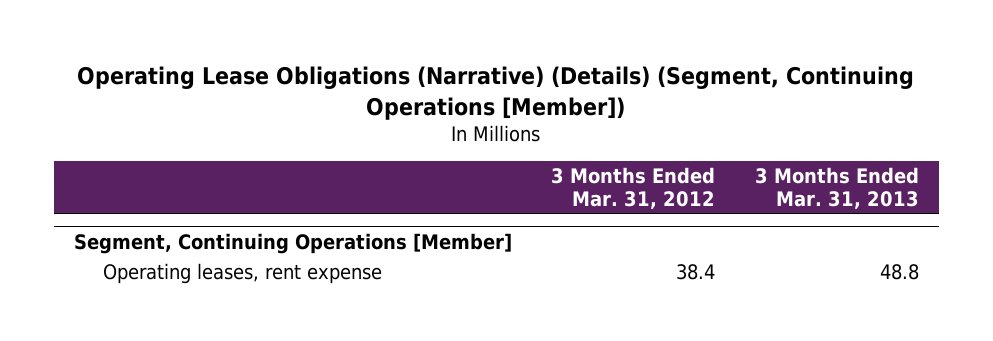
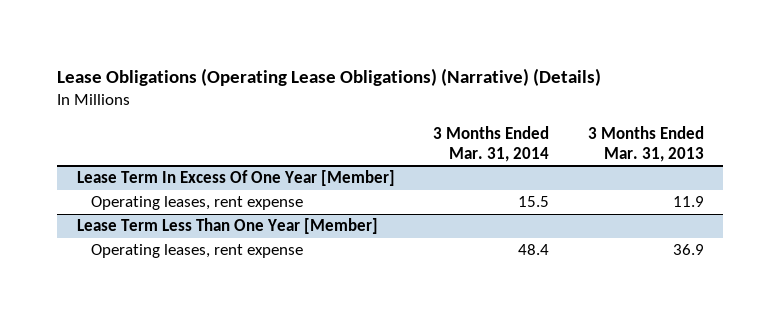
- Operating Lease Obligations (Narrative) (Details) (Segment, Continuing Operations [Member])
+ Lease Obligations (Operating Lease Obligations) (Narrative) (Details)
- | 3 Months Ended Mar. 31, 2012 | 3 Months Ended Mar. 31, 2013
+ | 3 Months Ended Mar. 31, 2014 | 3 Months Ended Mar. 31, 2013
- Segment, Continuing Operations [Member]
- Operating leases, rent expense | 38.4 | 48.8
+ Lease Term In Excess Of One Year [Member]
+ Operating leases, rent expense | 15.5 | 11.9
+ Lease Term Less Than One Year [Member]
+ Operating leases, rent expense | 48.4 | 36.9

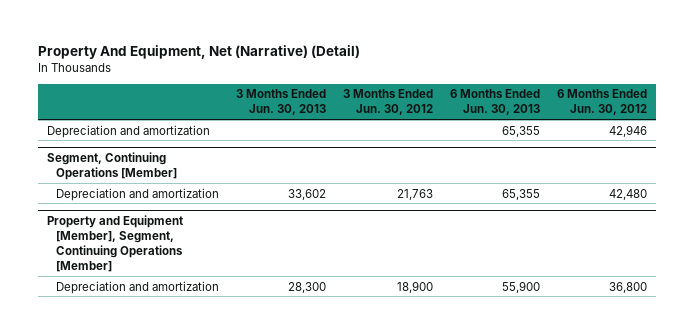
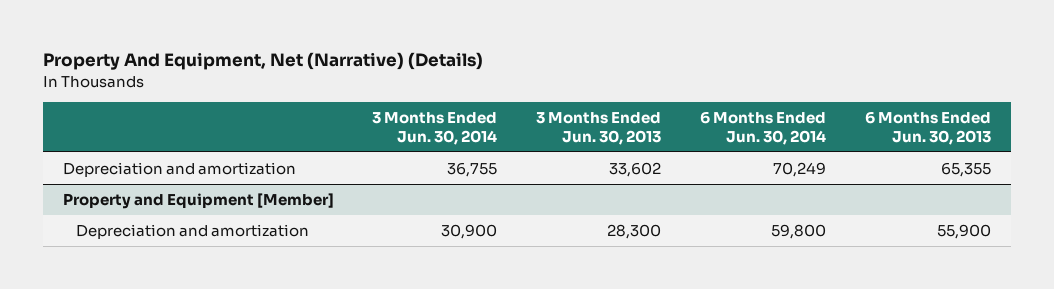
- Property And Equipment, Net (Narrative) (Detail)
+ Property And Equipment, Net (Narrative) (Details)
- | 3 Months Ended Jun. 30, 2013 | 3 Months Ended Jun. 30, 2012 | 6 Months Ended Jun. 30, 2013 | 6 Months Ended Jun. 30, 2012
+ | 3 Months Ended Jun. 30, 2014 | 3 Months Ended Jun. 30, 2013 | 6 Months Ended Jun. 30, 2014 | 6 Months Ended Jun. 30, 2013
- Depreciation and amortization | | | 65,355 | 42,946
- Segment, Continuing Operations [Member]
- Property and Equipment [Member], Segment, Continuing Operations [Member]
+ Property and Equipment [Member]

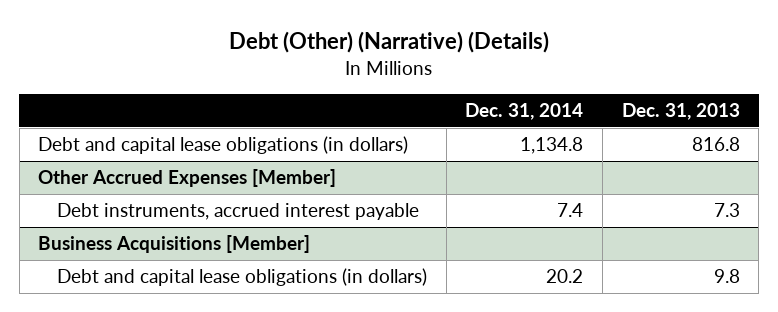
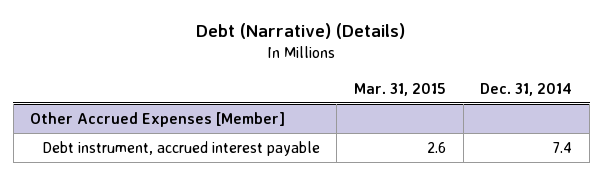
- Debt (Other) (Narrative) (Details)
+ Debt (Narrative) (Details)
- | Dec. 31, 2014 | Dec. 31, 2013
+ | Mar. 31, 2015 | Dec. 31, 2014
- Debt and capital lease obligations (in dollars) | 1,134.8 | 816.8
@ Other Accrued Expenses [Member]
- Debt instruments, accrued interest payable | 7.4 | 7.3
- Business Acquisitions [Member]
- Debt and capital lease obligations (in dollars) | 20.2 | 9.8
@ Other Accrued Expenses [Member]
+ Debt instrument, accrued interest payable | 2.6 | 7.4

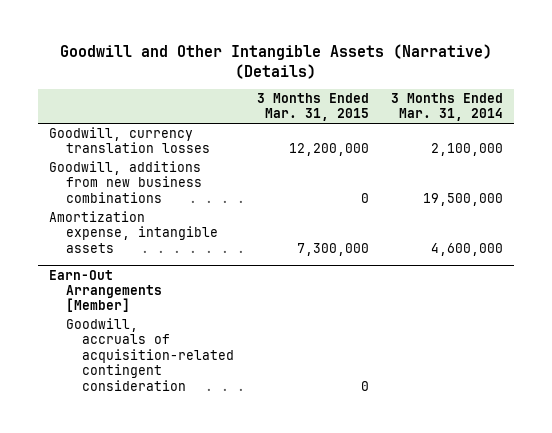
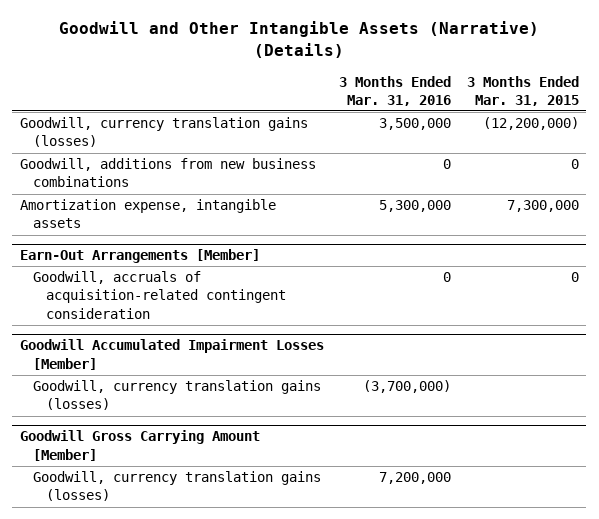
- | 3 Months Ended Mar. 31, 2015 | 3 Months Ended Mar. 31, 2014
+ | 3 Months Ended Mar. 31, 2016 | 3 Months Ended Mar. 31, 2015
- Goodwill, currency translation losses | 12,200,000 | 2,100,000
+ Goodwill, currency translation gains (losses) | 3,500,000 | (12,200,000)
+ Goodwill Accumulated Impairment Losses [Member]
+ Goodwill, currency translation gains (losses) | (3,700,000) |
+ Goodwill Gross Carrying Amount [Member]
+ Goodwill, currency translation gains (losses) | 7,200,000 |

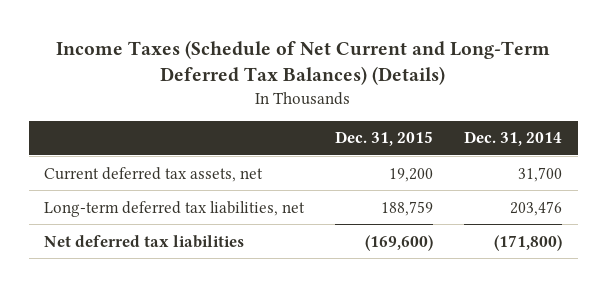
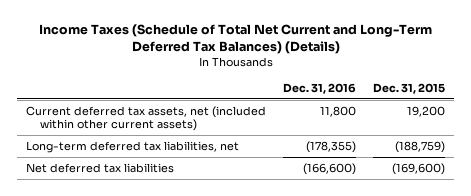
- Income Taxes (Schedule of Net Current and Long-Term Deferred Tax Balances) (Details)
+ Income Taxes (Schedule of Total Net Current and Long-Term Deferred Tax Balances) (Details)
- | Dec. 31, 2015 | Dec. 31, 2014
+ | Dec. 31, 2016 | Dec. 31, 2015
- Current deferred tax assets, net | 19,200 | 31,700
- Long-term deferred tax liabilities, net | 188,759 | 203,476
+ Current deferred tax assets, net (included within other current assets) | 11,800 | 19,200
+ Long-term deferred tax liabilities, net | (178,355) | (188,759)

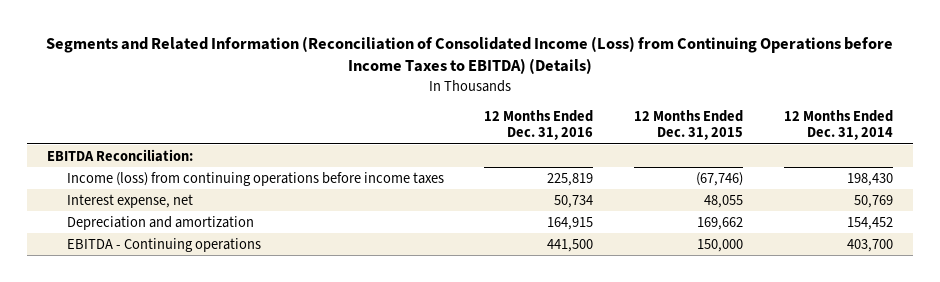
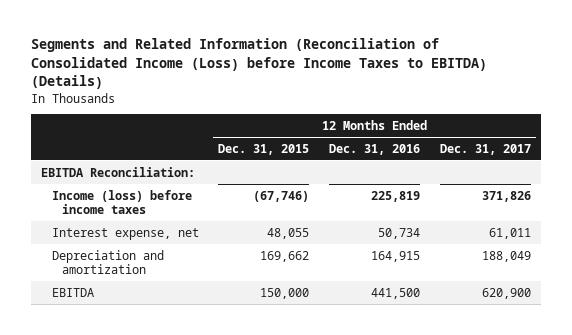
- Segments and Related Information (Reconciliation of Consolidated Income (Loss) from Continuing Operations before Income Taxes to EBITDA) (Details)
+ Segments and Related Information (Reconciliation of Consolidated Income (Loss) before Income Taxes to EBITDA) (Details)
- | 12 Months Ended Dec. 31, 2016 | 12 Months Ended Dec. 31, 2015 | 12 Months Ended Dec. 31, 2014
+ | 12 Months Ended Dec. 31, 2015 | 12 Months Ended Dec. 31, 2016 | 12 Months Ended Dec. 31, 2017
- Income (loss) from continuing operations before income taxes | 225,819 | (67,746) | 198,430
+ Income (loss) before income taxes | (67,746) | 225,819 | 371,826
- EBITDA - Continuing operations | 441,500 | 150,000 | 403,700
+ EBITDA | 150,000 | 441,500 | 620,900

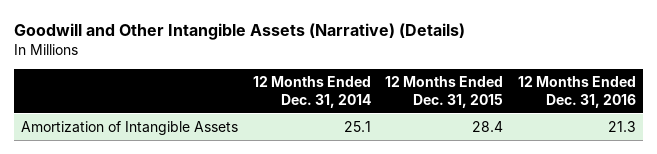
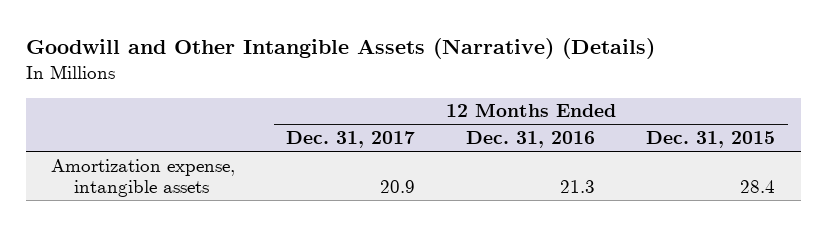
- | 12 Months Ended Dec. 31, 2014 | 12 Months Ended Dec. 31, 2015 | 12 Months Ended Dec. 31, 2016
+ | 12 Months Ended Dec. 31, 2017 | 12 Months Ended Dec. 31, 2016 | 12 Months Ended Dec. 31, 2015
- Amortization of Intangible Assets | 25.1 | 28.4 | 21.3
+ Amortization expense, intangible assets | 20.9 | 21.3 | 28.4

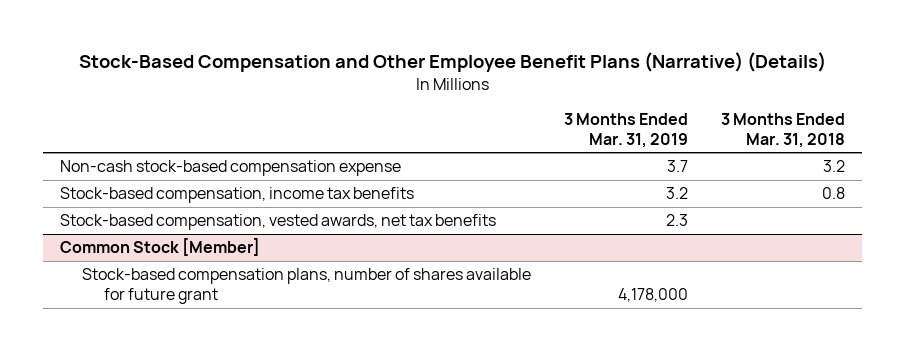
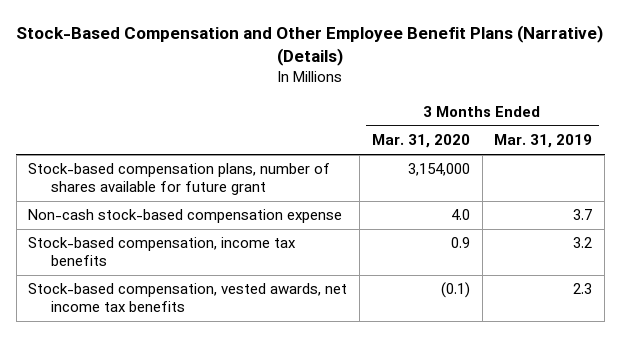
- | 3 Months Ended Mar. 31, 2019 | 3 Months Ended Mar. 31, 2018
+ | 3 Months Ended Mar. 31, 2020 | 3 Months Ended Mar. 31, 2019
+ Stock-based compensation plans, number of shares available for future grant | 3,154,000 |
- Stock-based compensation, vested awards, net tax benefits | 2.3 |
- Common Stock [Member]
- Stock-based compensation plans, number of shares available for future grant | 4,178,000 |
+ Stock-based compensation, vested awards, net income tax benefits | (0.1) | 2.3

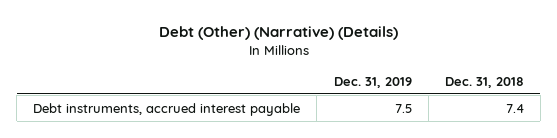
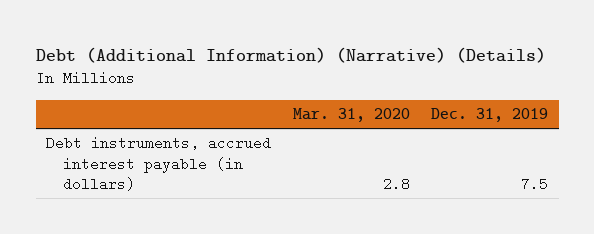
- Debt (Other) (Narrative) (Details)
+ Debt (Additional Information) (Narrative) (Details)
- | Dec. 31, 2019 | Dec. 31, 2018
+ | Mar. 31, 2020 | Dec. 31, 2019
- Debt instruments, accrued interest payable | 7.5 | 7.4
+ Debt instruments, accrued interest payable (in dollars) | 2.8 | 7.5

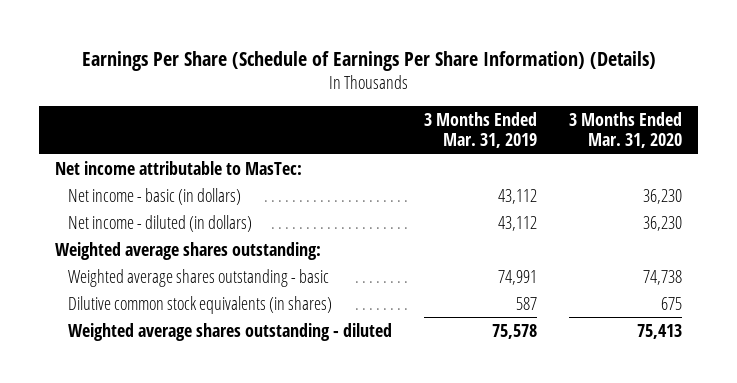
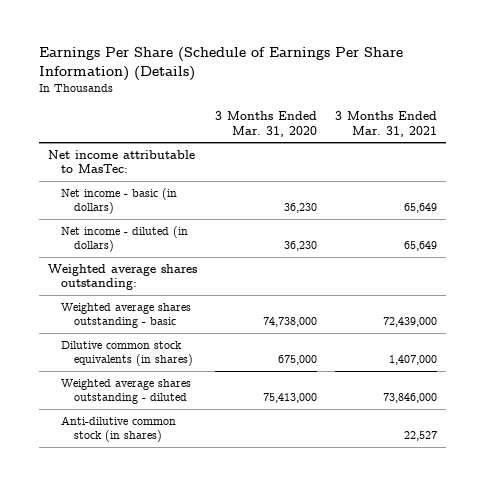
- | 3 Months Ended Mar. 31, 2019 | 3 Months Ended Mar. 31, 2020
+ | 3 Months Ended Mar. 31, 2020 | 3 Months Ended Mar. 31, 2021
- Weighted average shares outstanding - basic | 74,991 | 74,738
- Dilutive common stock equivalents (in shares) | 587 | 675
- Weighted average shares outstanding - diluted | 75,578 | 75,413
+ Weighted average shares outstanding - basic | 74,738,000 | 72,439,000
+ Dilutive common stock equivalents (in shares) | 675,000 | 1,407,000
+ Weighted average shares outstanding - diluted | 75,413,000 | 73,846,000
+ Anti-dilutive common stock (in shares) | | 22,527

